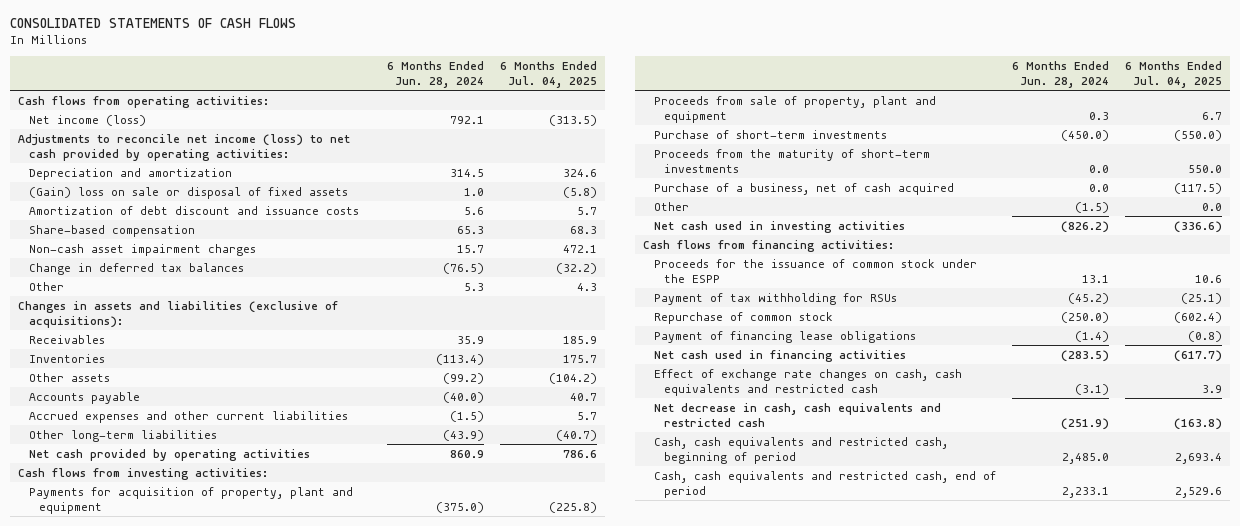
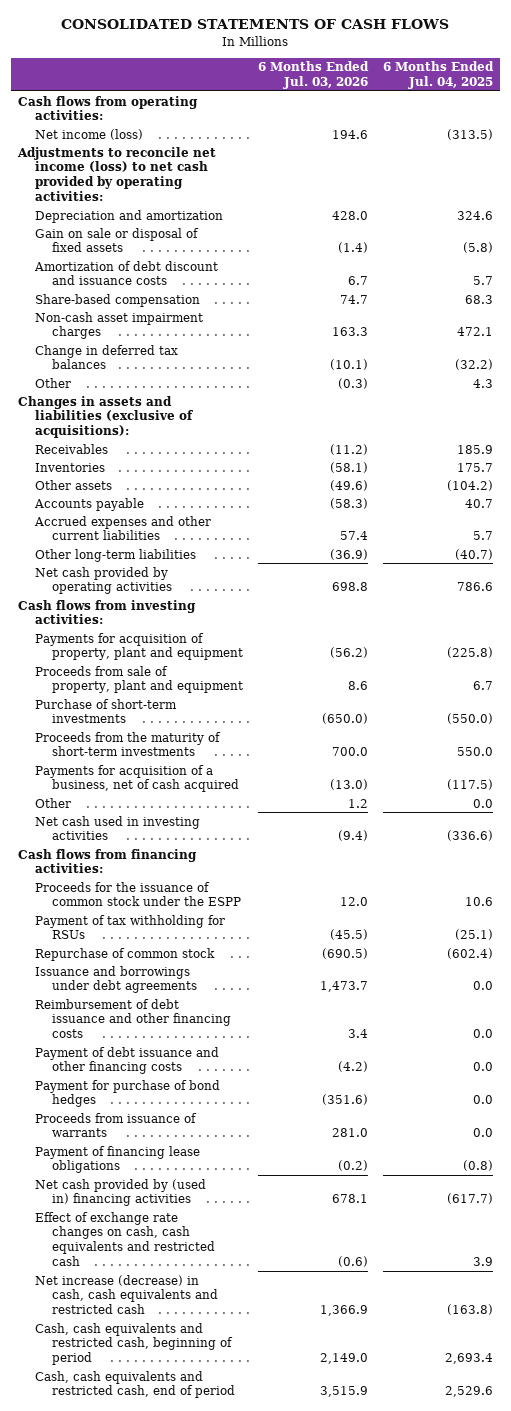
- | 6 Months Ended Jun. 28, 2024 | 6 Months Ended Jul. 04, 2025
+ | 6 Months Ended Jul. 03, 2026 | 6 Months Ended Jul. 04, 2025
- (Gain) loss on sale or disposal of fixed assets | 1.0 | (5.8)
+ Gain on sale or disposal of fixed assets | (1.4) | (5.8)
- Purchase of a business, net of cash acquired | 0.0 | (117.5)
+ Payments for acquisition of a business, net of cash acquired | (13.0) | (117.5)
+ Issuance and borrowings under debt agreements | 1,473.7 | 0.0
+ Reimbursement of debt issuance and other financing costs | 3.4 | 0.0
+ Payment of debt issuance and other financing costs | (4.2) | 0.0
+ Payment for purchase of bond hedges | (351.6) | 0.0
+ Proceeds from issuance of warrants | 281.0 | 0.0
- Net cash used in financing activities | (283.5) | (617.7)
+ Net cash provided by (used in) financing activities | 678.1 | (617.7)
- Net decrease in cash, cash equivalents and restricted cash | (251.9) | (163.8)
+ Net increase (decrease) in cash, cash equivalents and restricted cash | 1,366.9 | (163.8)

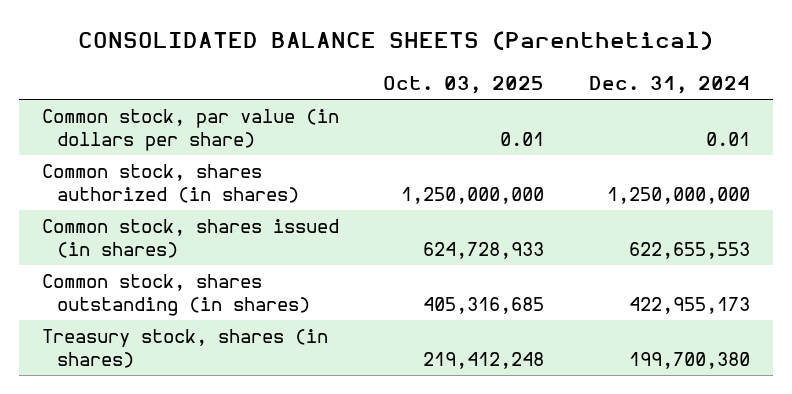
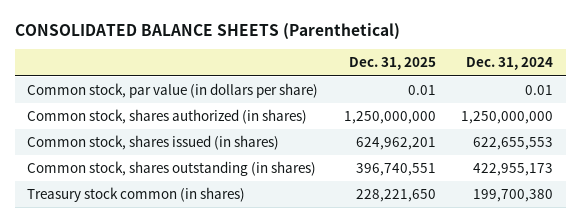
- | Oct. 03, 2025 | Dec. 31, 2024
+ | Dec. 31, 2025 | Dec. 31, 2024
- Treasury stock, shares (in shares) | 219,412,248 | 199,700,380
+ Treasury stock common (in shares) | 228,221,650 | 199,700,380

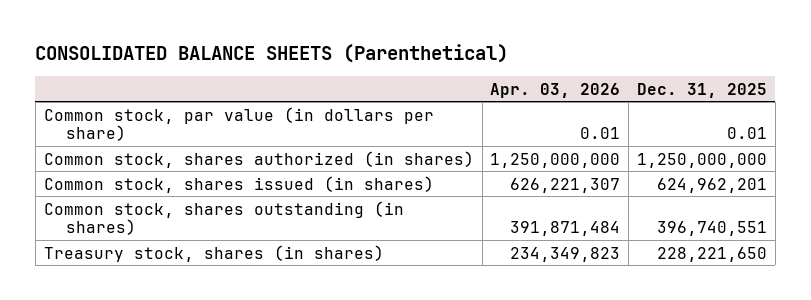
- | Dec. 31, 2025 | Dec. 31, 2024
+ | Apr. 03, 2026 | Dec. 31, 2025
- Treasury stock common (in shares) | 228,221,650 | 199,700,380
+ Treasury stock, shares (in shares) | 234,349,823 | 228,221,650

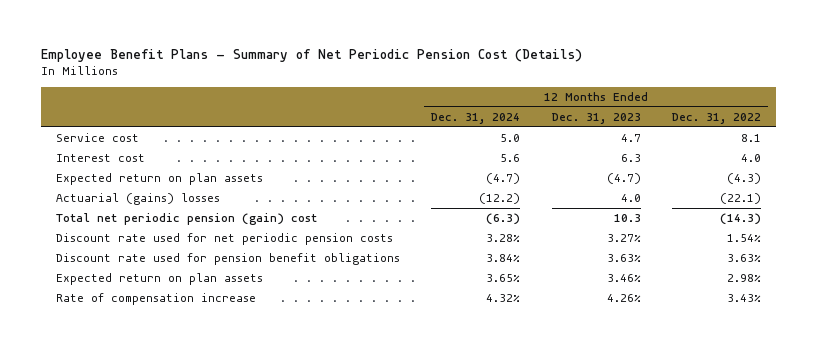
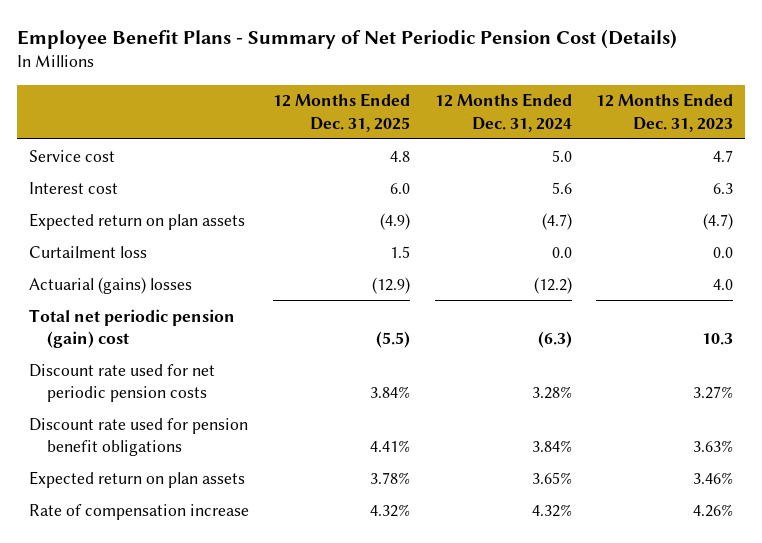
- | 12 Months Ended Dec. 31, 2024 | 12 Months Ended Dec. 31, 2023 | 12 Months Ended Dec. 31, 2022
+ | 12 Months Ended Dec. 31, 2025 | 12 Months Ended Dec. 31, 2024 | 12 Months Ended Dec. 31, 2023
+ Curtailment loss | 1.5 | 0.0 | 0.0

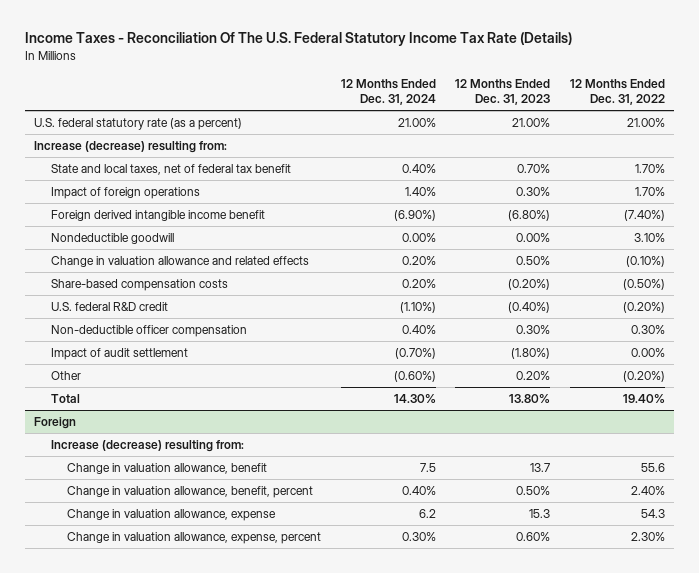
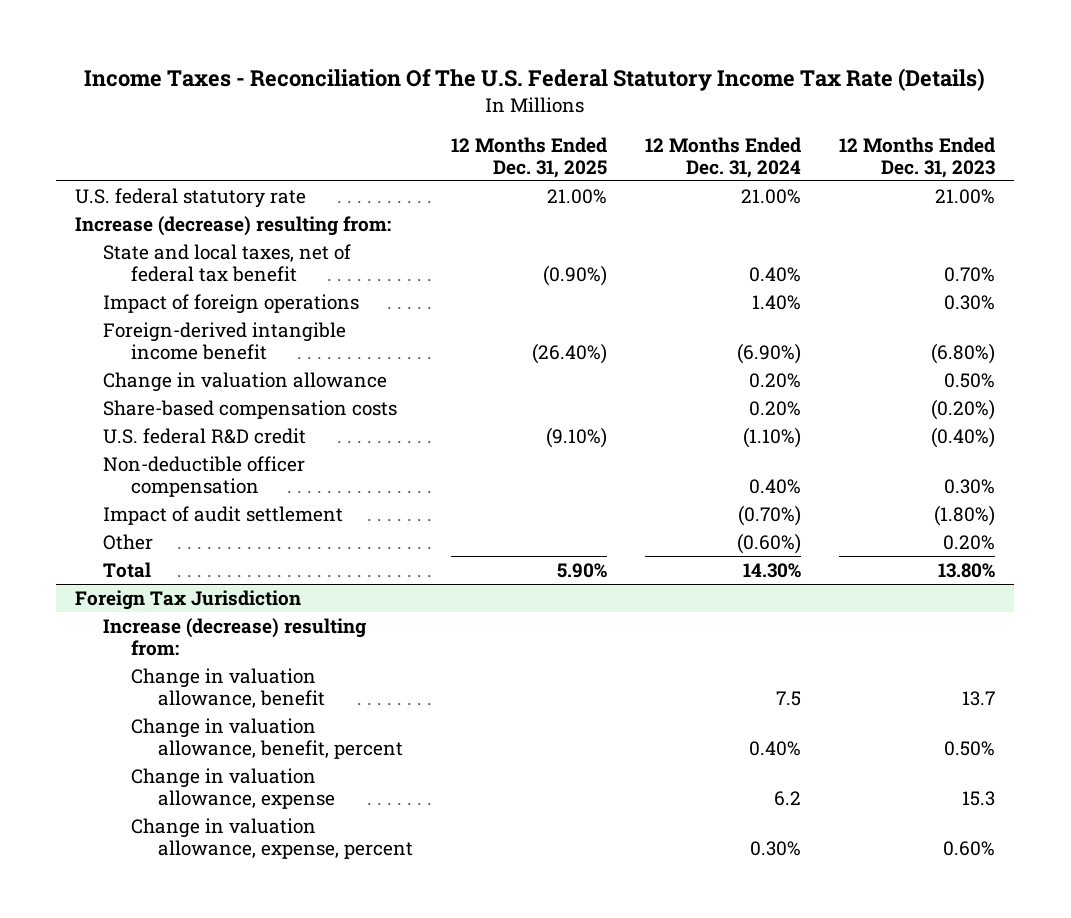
- | 12 Months Ended Dec. 31, 2024 | 12 Months Ended Dec. 31, 2023 | 12 Months Ended Dec. 31, 2022
+ | 12 Months Ended Dec. 31, 2025 | 12 Months Ended Dec. 31, 2024 | 12 Months Ended Dec. 31, 2023
- U.S. federal statutory rate (as a percent) | 21.00% | 21.00% | 21.00%
+ U.S. federal statutory rate | 21.00% | 21.00% | 21.00%
- Foreign derived intangible income benefit | (6.90%) | (6.80%) | (7.40%)
- Nondeductible goodwill | 0.00% | 0.00% | 3.10%
- Change in valuation allowance and related effects | 0.20% | 0.50% | (0.10%)
+ Foreign-derived intangible income benefit | (26.40%) | (6.90%) | (6.80%)
+ Change in valuation allowance | | 0.20% | 0.50%
- Foreign
+ Foreign Tax Jurisdiction

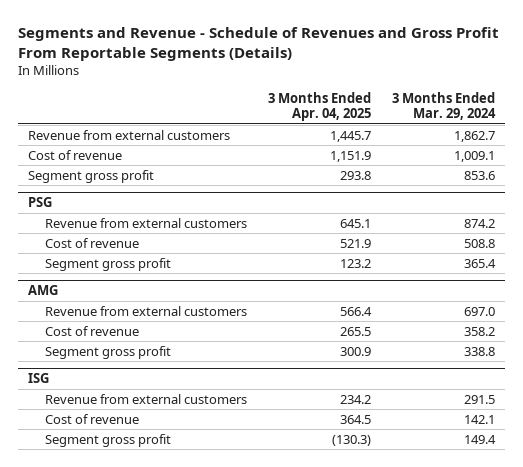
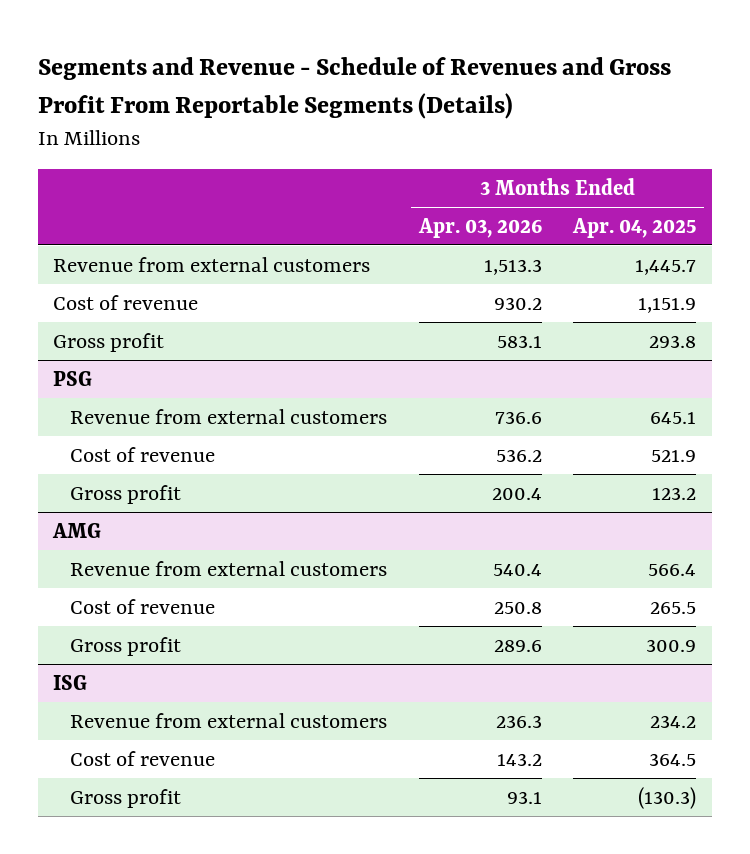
- | 3 Months Ended Apr. 04, 2025 | 3 Months Ended Mar. 29, 2024
+ | 3 Months Ended Apr. 03, 2026 | 3 Months Ended Apr. 04, 2025
- Segment gross profit | 293.8 | 853.6
+ Gross profit | 583.1 | 293.8
@ PSG
- Segment gross profit | 123.2 | 365.4
+ Gross profit | 200.4 | 123.2
@ AMG
- Segment gross profit | 300.9 | 338.8
+ Gross profit | 289.6 | 300.9
@ ISG
- Segment gross profit | (130.3) | 149.4
+ Gross profit | 93.1 | (130.3)

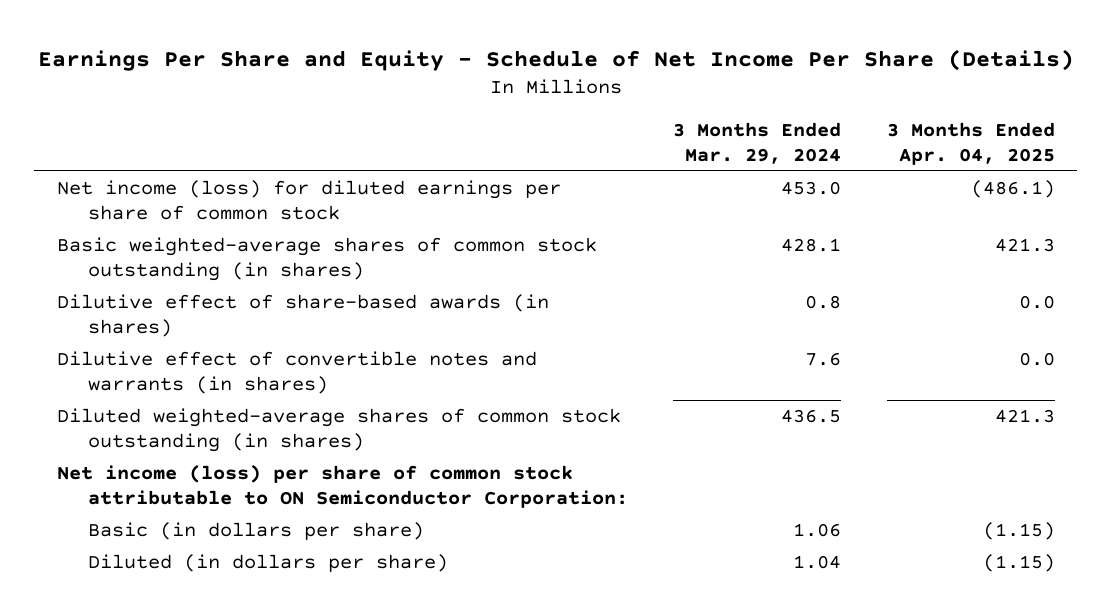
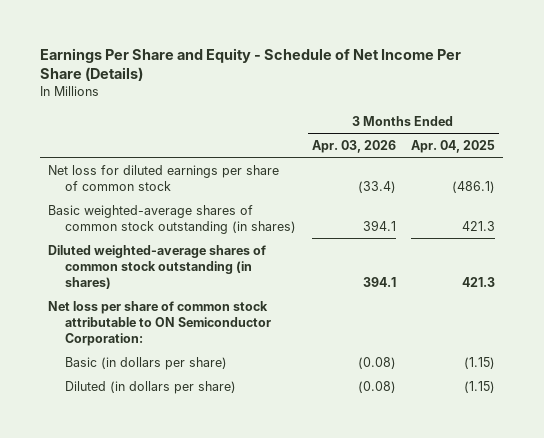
- | 3 Months Ended Mar. 29, 2024 | 3 Months Ended Apr. 04, 2025
+ | 3 Months Ended Apr. 03, 2026 | 3 Months Ended Apr. 04, 2025
- Net income (loss) for diluted earnings per share of common stock | 453.0 | (486.1)
+ Net loss for diluted earnings per share of common stock | (33.4) | (486.1)
- Dilutive effect of share-based awards (in shares) | 0.8 | 0.0
- Dilutive effect of convertible notes and warrants (in shares) | 7.6 | 0.0
- Net income (loss) per share of common stock attributable to ON Semiconductor Corporation:
+ Net loss per share of common stock attributable to ON Semiconductor Corporation:

